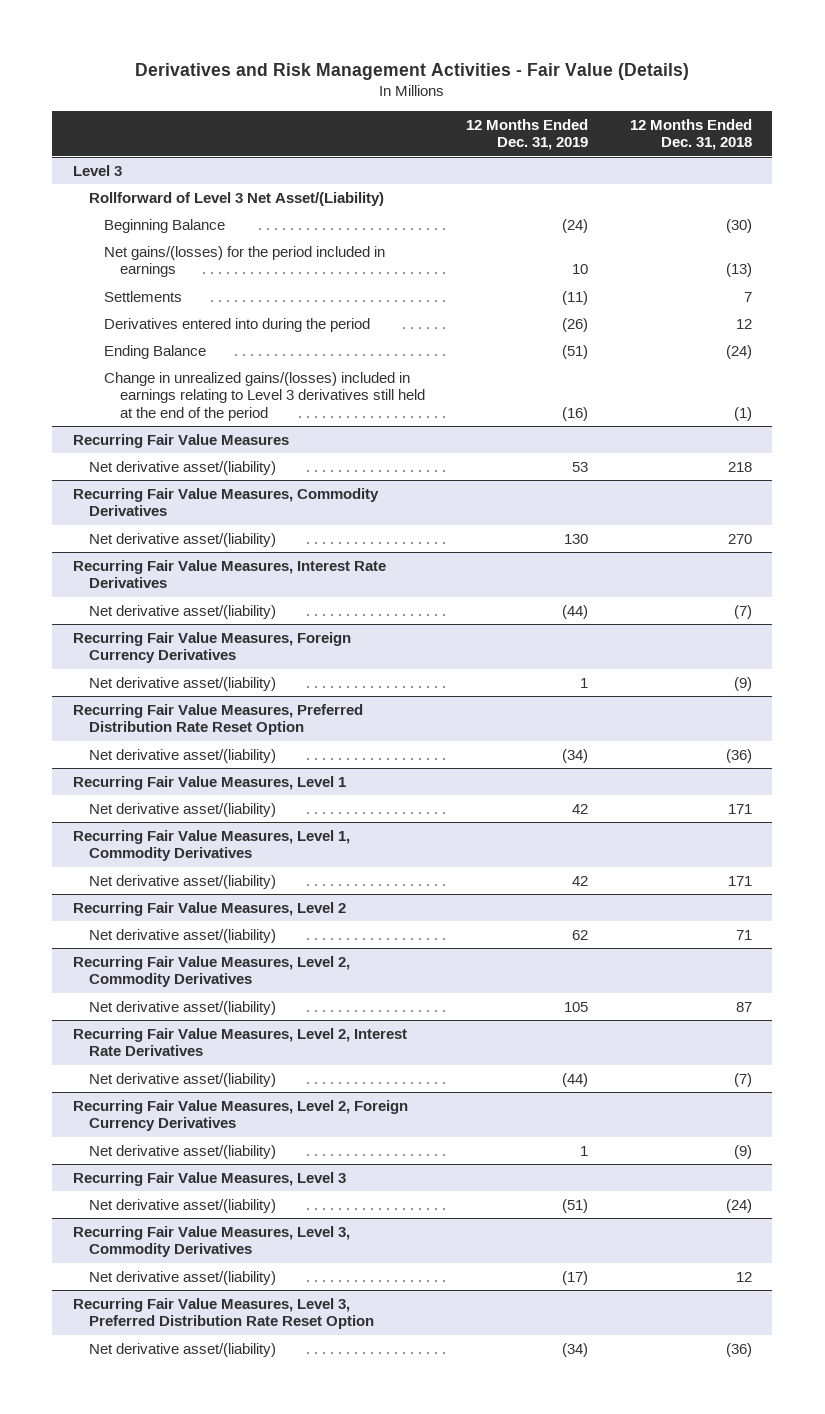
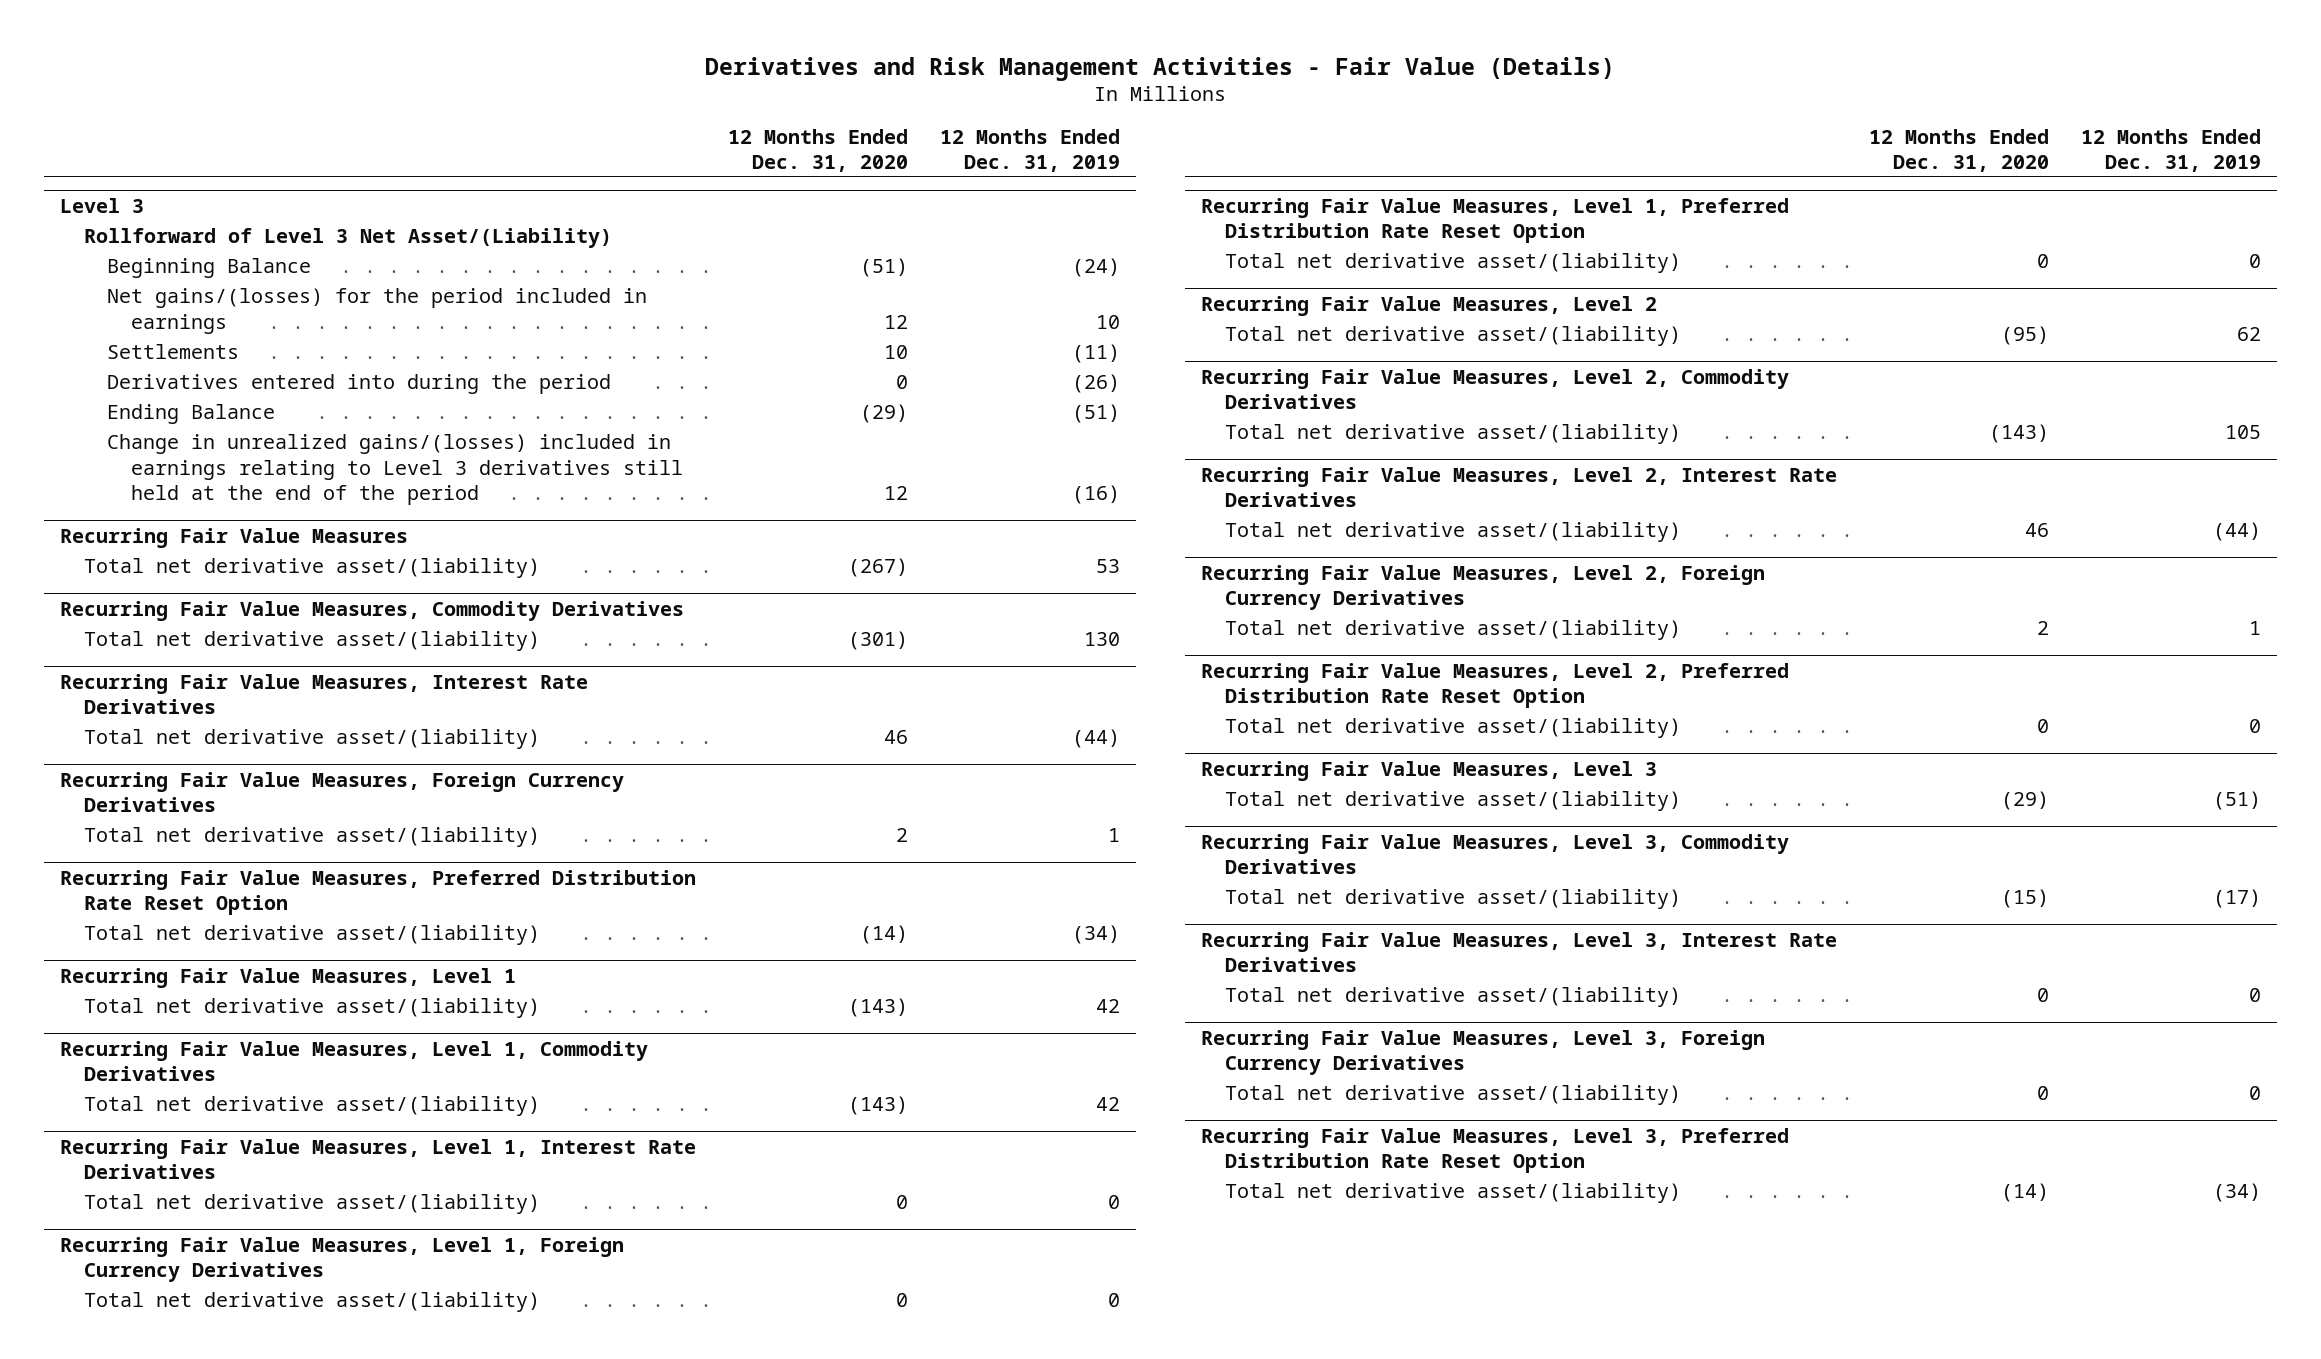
- | 12 Months Ended Dec. 31, 2019 | 12 Months Ended Dec. 31, 2018
+ | 12 Months Ended Dec. 31, 2020 | 12 Months Ended Dec. 31, 2019
@ Recurring Fair Value Measures
- Net derivative asset/(liability) | 53 | 218
+ Total net derivative asset/(liability) | (267) | 53
@ Recurring Fair Value Measures, Commodity Derivatives
- Net derivative asset/(liability) | 130 | 270
+ Total net derivative asset/(liability) | (301) | 130
@ Recurring Fair Value Measures, Interest Rate Derivatives
- Net derivative asset/(liability) | (44) | (7)
+ Total net derivative asset/(liability) | 46 | (44)
@ Recurring Fair Value Measures, Foreign Currency Derivatives
- Net derivative asset/(liability) | 1 | (9)
+ Total net derivative asset/(liability) | 2 | 1
@ Recurring Fair Value Measures, Preferred Distribution Rate Reset Option
- Net derivative asset/(liability) | (34) | (36)
+ Total net derivative asset/(liability) | (14) | (34)
@ Recurring Fair Value Measures, Level 1
- Net derivative asset/(liability) | 42 | 171
+ Total net derivative asset/(liability) | (143) | 42
@ Recurring Fair Value Measures, Level 1, Commodity Derivatives
- Net derivative asset/(liability) | 42 | 171
+ Total net derivative asset/(liability) | (143) | 42
+ Recurring Fair Value Measures, Level 1, Interest Rate Derivatives
+ Total net derivative asset/(liability) | 0 | 0
+ Recurring Fair Value Measures, Level 1, Foreign Currency Derivatives
+ Total net derivative asset/(liability) | 0 | 0
+ Recurring Fair Value Measures, Level 1, Preferred Distribution Rate Reset Option
+ Total net derivative asset/(liability) | 0 | 0
@ Recurring Fair Value Measures, Level 2
- Net derivative asset/(liability) | 62 | 71
+ Total net derivative asset/(liability) | (95) | 62
@ Recurring Fair Value Measures, Level 2, Commodity Derivatives
- Net derivative asset/(liability) | 105 | 87
+ Total net derivative asset/(liability) | (143) | 105
@ Recurring Fair Value Measures, Level 2, Interest Rate Derivatives
- Net derivative asset/(liability) | (44) | (7)
+ Total net derivative asset/(liability) | 46 | (44)
@ Recurring Fair Value Measures, Level 2, Foreign Currency Derivatives
- Net derivative asset/(liability) | 1 | (9)
+ Total net derivative asset/(liability) | 2 | 1
+ Recurring Fair Value Measures, Level 2, Preferred Distribution Rate Reset Option
+ Total net derivative asset/(liability) | 0 | 0
@ Recurring Fair Value Measures, Level 3
- Net derivative asset/(liability) | (51) | (24)
+ Total net derivative asset/(liability) | (29) | (51)
@ Recurring Fair Value Measures, Level 3, Commodity Derivatives
- Net derivative asset/(liability) | (17) | 12
+ Total net derivative asset/(liability) | (15) | (17)
+ Recurring Fair Value Measures, Level 3, Interest Rate Derivatives
+ Total net derivative asset/(liability) | 0 | 0
+ Recurring Fair Value Measures, Level 3, Foreign Currency Derivatives
+ Total net derivative asset/(liability) | 0 | 0
@ Recurring Fair Value Measures, Level 3, Preferred Distribution Rate Reset Option
- Net derivative asset/(liability) | (34) | (36)
+ Total net derivative asset/(liability) | (14) | (34)

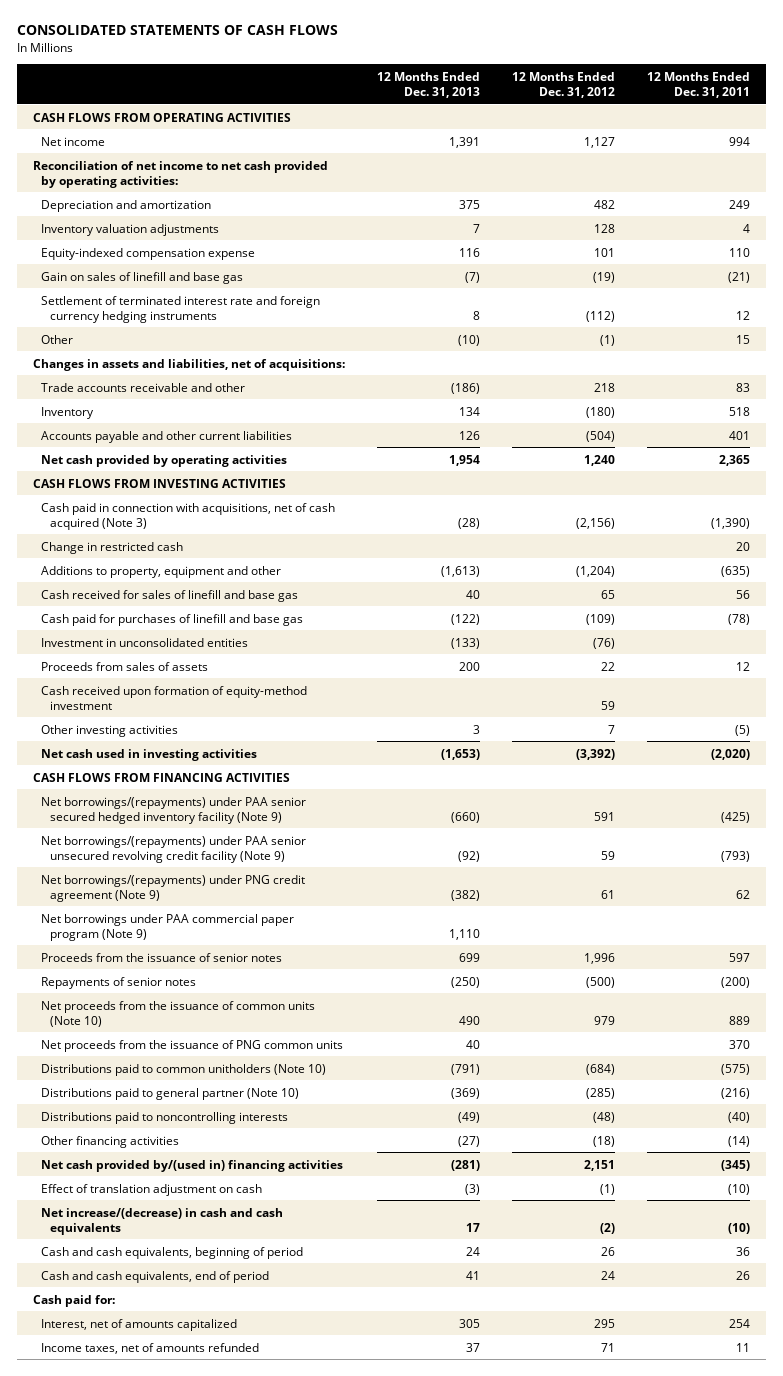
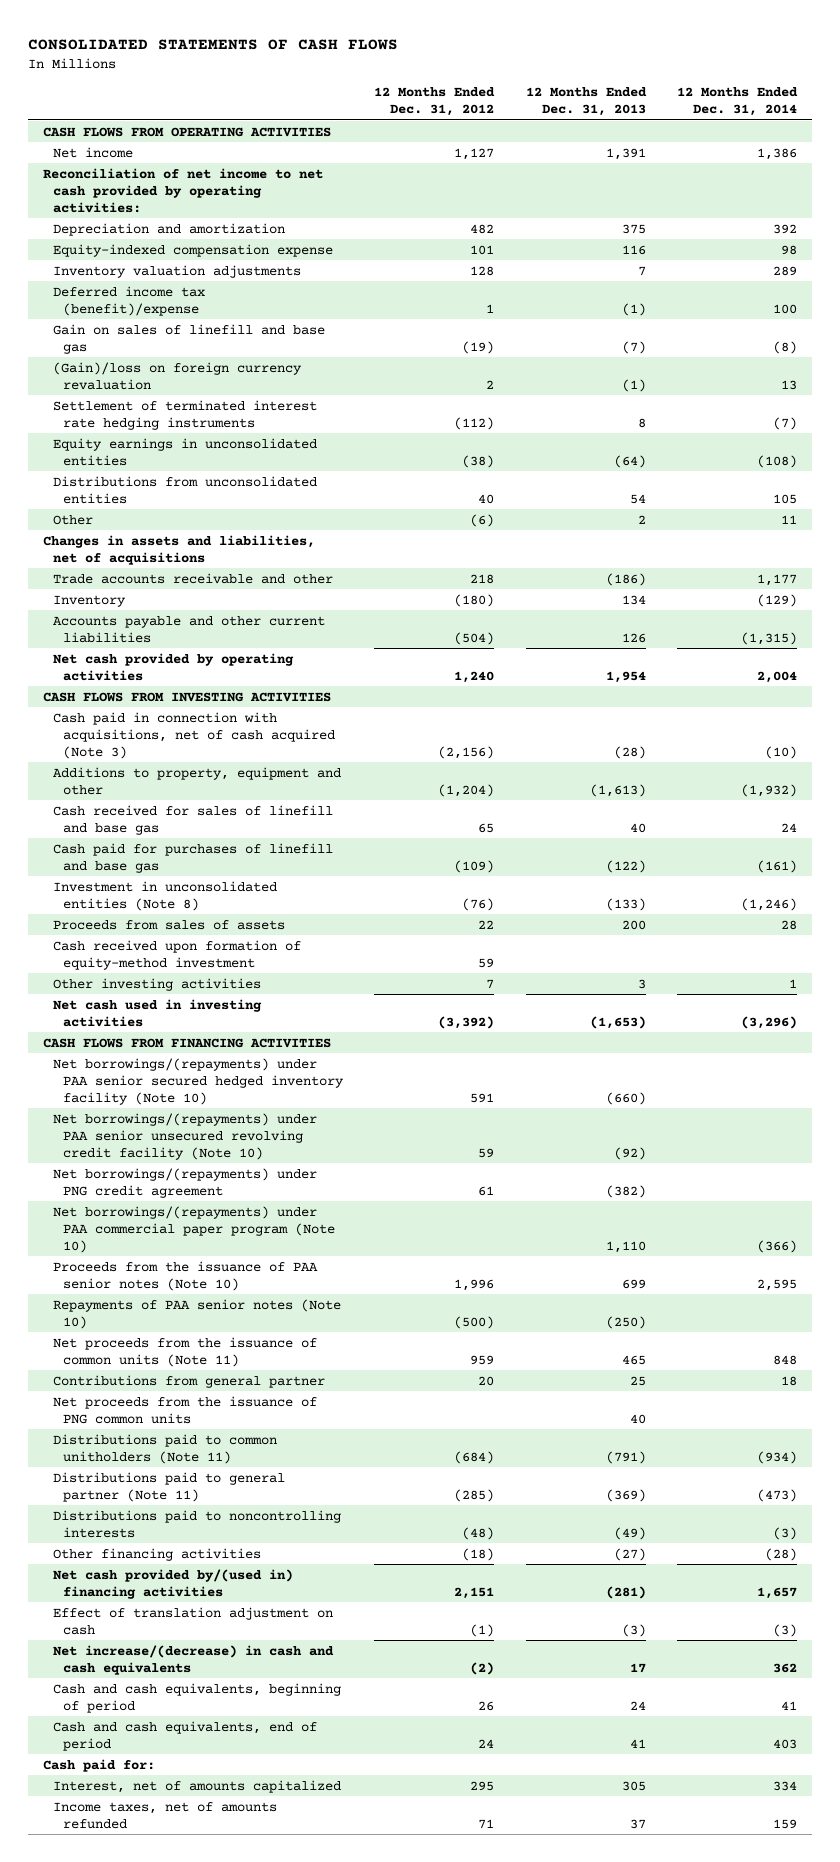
- | 12 Months Ended Dec. 31, 2013 | 12 Months Ended Dec. 31, 2012 | 12 Months Ended Dec. 31, 2011
+ | 12 Months Ended Dec. 31, 2012 | 12 Months Ended Dec. 31, 2013 | 12 Months Ended Dec. 31, 2014
moved down: Inventory valuation adjustments | 128 | 7 | 289
+ Deferred income tax (benefit)/expense | 1 | (1) | 100
- Settlement of terminated interest rate and foreign currency hedging instruments | 8 | (112) | 12
- Other | (10) | (1) | 15
- Changes in assets and liabilities, net of acquisitions:
+ (Gain)/loss on foreign currency revaluation | 2 | (1) | 13
+ Settlement of terminated interest rate hedging instruments | (112) | 8 | (7)
+ Equity earnings in unconsolidated entities | (38) | (64) | (108)
+ Distributions from unconsolidated entities | 40 | 54 | 105
+ Other | (6) | 2 | 11
+ Changes in assets and liabilities, net of acquisitions
- Change in restricted cash | | | 20
- Investment in unconsolidated entities | (133) | (76) |
+ Investment in unconsolidated entities (Note 8) | (76) | (133) | (1,246)
- Net borrowings/(repayments) under PAA senior secured hedged inventory facility (Note 9) | (660) | 591 | (425)
- Net borrowings/(repayments) under PAA senior unsecured revolving credit facility (Note 9) | (92) | 59 | (793)
- Net borrowings/(repayments) under PNG credit agreement (Note 9) | (382) | 61 | 62
- Net borrowings under PAA commercial paper program (Note 9) | 1,110 | |
- Proceeds from the issuance of senior notes | 699 | 1,996 | 597
- Repayments of senior notes | (250) | (500) | (200)
- Net proceeds from the issuance of common units (Note 10) | 490 | 979 | 889
+ Net borrowings/(repayments) under PAA senior secured hedged inventory facility (Note 10) | 591 | (660) |
+ Net borrowings/(repayments) under PAA senior unsecured revolving credit facility (Note 10) | 59 | (92) |
+ Net borrowings/(repayments) under PNG credit agreement | 61 | (382) |
+ Net borrowings/(repayments) under PAA commercial paper program (Note 10) | | 1,110 | (366)
+ Proceeds from the issuance of PAA senior notes (Note 10) | 1,996 | 699 | 2,595
+ Repayments of PAA senior notes (Note 10) | (500) | (250) |
+ Net proceeds from the issuance of common units (Note 11) | 959 | 465 | 848
+ Contributions from general partner | 20 | 25 | 18
- Distributions paid to common unitholders (Note 10) | (791) | (684) | (575)
- Distributions paid to general partner (Note 10) | (369) | (285) | (216)
+ Distributions paid to common unitholders (Note 11) | (684) | (791) | (934)
+ Distributions paid to general partner (Note 11) | (285) | (369) | (473)

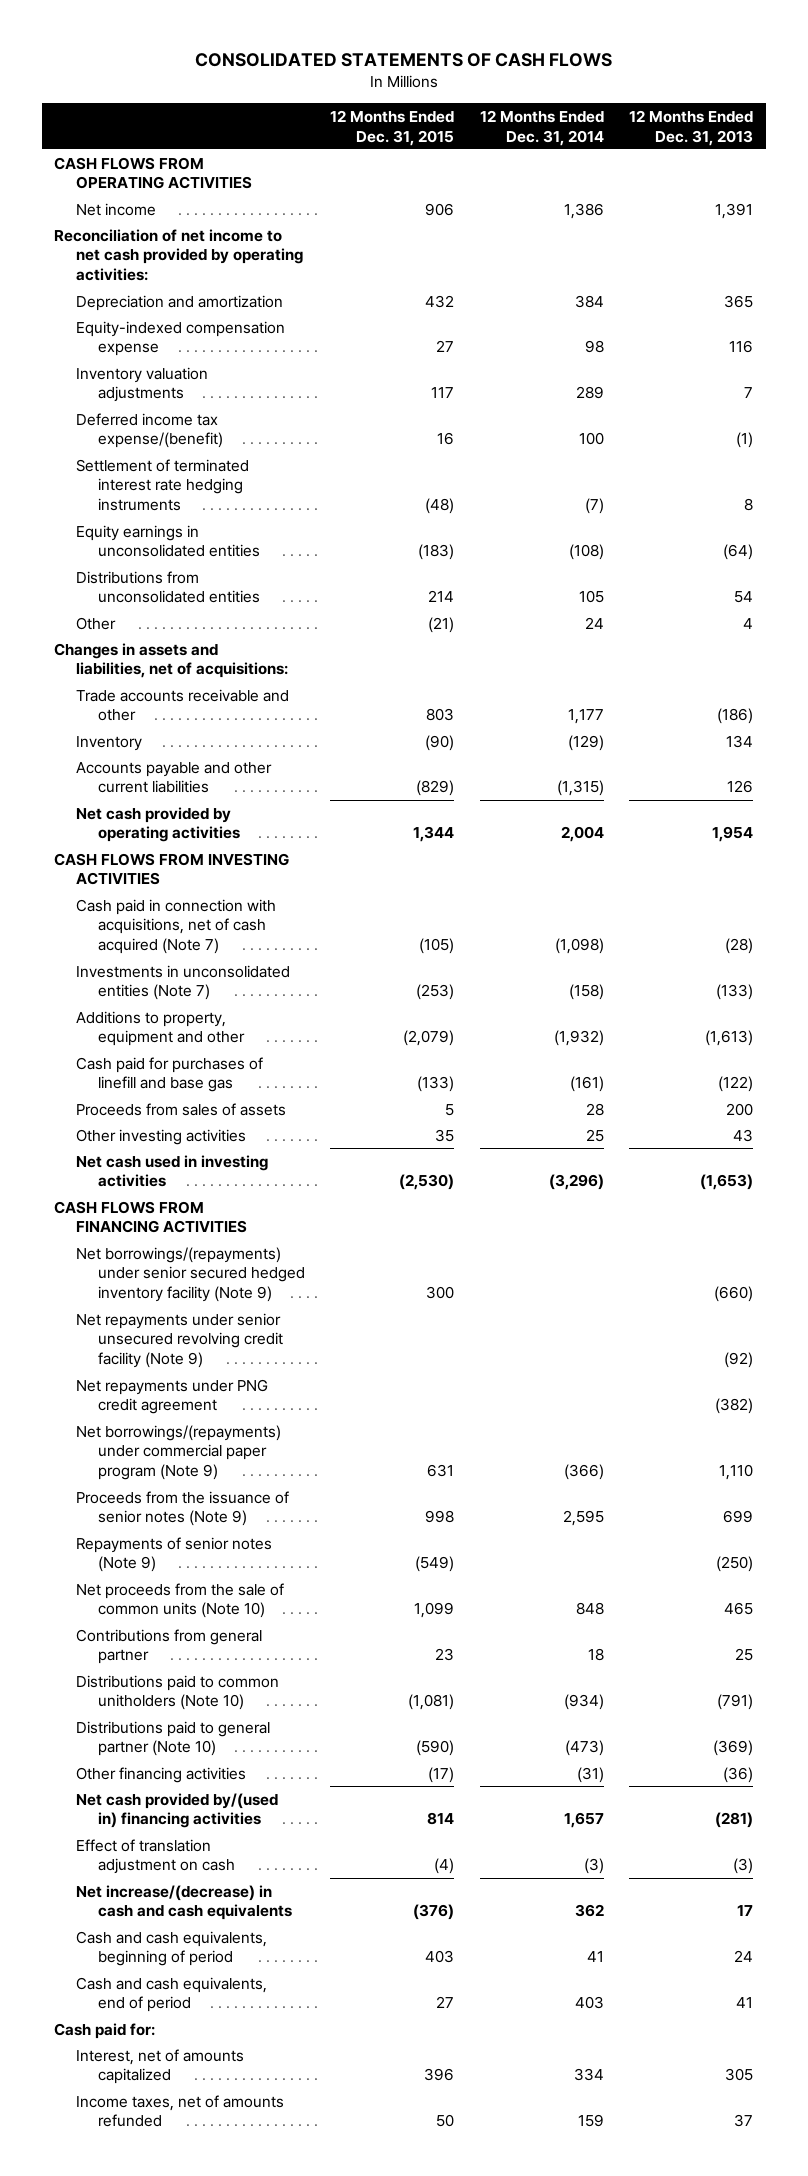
- | 12 Months Ended Dec. 31, 2012 | 12 Months Ended Dec. 31, 2013 | 12 Months Ended Dec. 31, 2014
+ | 12 Months Ended Dec. 31, 2015 | 12 Months Ended Dec. 31, 2014 | 12 Months Ended Dec. 31, 2013
- Depreciation and amortization | 482 | 375 | 392
+ Depreciation and amortization | 432 | 384 | 365
- Deferred income tax (benefit)/expense | 1 | (1) | 100
- Gain on sales of linefill and base gas | (19) | (7) | (8)
- (Gain)/loss on foreign currency revaluation | 2 | (1) | 13
+ Deferred income tax expense/(benefit) | 16 | 100 | (1)
- Other | (6) | 2 | 11
- Changes in assets and liabilities, net of acquisitions
+ Other | (21) | 24 | 4
+ Changes in assets and liabilities, net of acquisitions:
- Cash paid in connection with acquisitions, net of cash acquired (Note 3) | (2,156) | (28) | (10)
+ Cash paid in connection with acquisitions, net of cash acquired (Note 7) | (105) | (1,098) | (28)
+ Investments in unconsolidated entities (Note 7) | (253) | (158) | (133)
- Cash received for sales of linefill and base gas | 65 | 40 | 24
- Investment in unconsolidated entities (Note 8) | (76) | (133) | (1,246)
- Cash received upon formation of equity-method investment | 59 | |
- Other investing activities | 7 | 3 | 1
+ Other investing activities | 35 | 25 | 43
- Net borrowings/(repayments) under PAA senior secured hedged inventory facility (Note 10) | 591 | (660) |
- Net borrowings/(repayments) under PAA senior unsecured revolving credit facility (Note 10) | 59 | (92) |
- Net borrowings/(repayments) under PNG credit agreement | 61 | (382) |
- Net borrowings/(repayments) under PAA commercial paper program (Note 10) | | 1,110 | (366)
- Proceeds from the issuance of PAA senior notes (Note 10) | 1,996 | 699 | 2,595
- Repayments of PAA senior notes (Note 10) | (500) | (250) |
- Net proceeds from the issuance of common units (Note 11) | 959 | 465 | 848
+ Net borrowings/(repayments) under senior secured hedged inventory facility (Note 9) | 300 | | (660)
+ Net repayments under senior unsecured revolving credit facility (Note 9) | | | (92)
+ Net repayments under PNG credit agreement | | | (382)
+ Net borrowings/(repayments) under commercial paper program (Note 9) | 631 | (366) | 1,110
+ Proceeds from the issuance of senior notes (Note 9) | 998 | 2,595 | 699
+ Repayments of senior notes (Note 9) | (549) | | (250)
+ Net proceeds from the sale of common units (Note 10) | 1,099 | 848 | 465
- Net proceeds from the issuance of PNG common units | | 40 |
- Distributions paid to common unitholders (Note 11) | (684) | (791) | (934)
- Distributions paid to general partner (Note 11) | (285) | (369) | (473)
- Distributions paid to noncontrolling interests | (48) | (49) | (3)
- Other financing activities | (18) | (27) | (28)
+ Distributions paid to common unitholders (Note 10) | (1,081) | (934) | (791)
+ Distributions paid to general partner (Note 10) | (590) | (473) | (369)
+ Other financing activities | (17) | (31) | (36)

